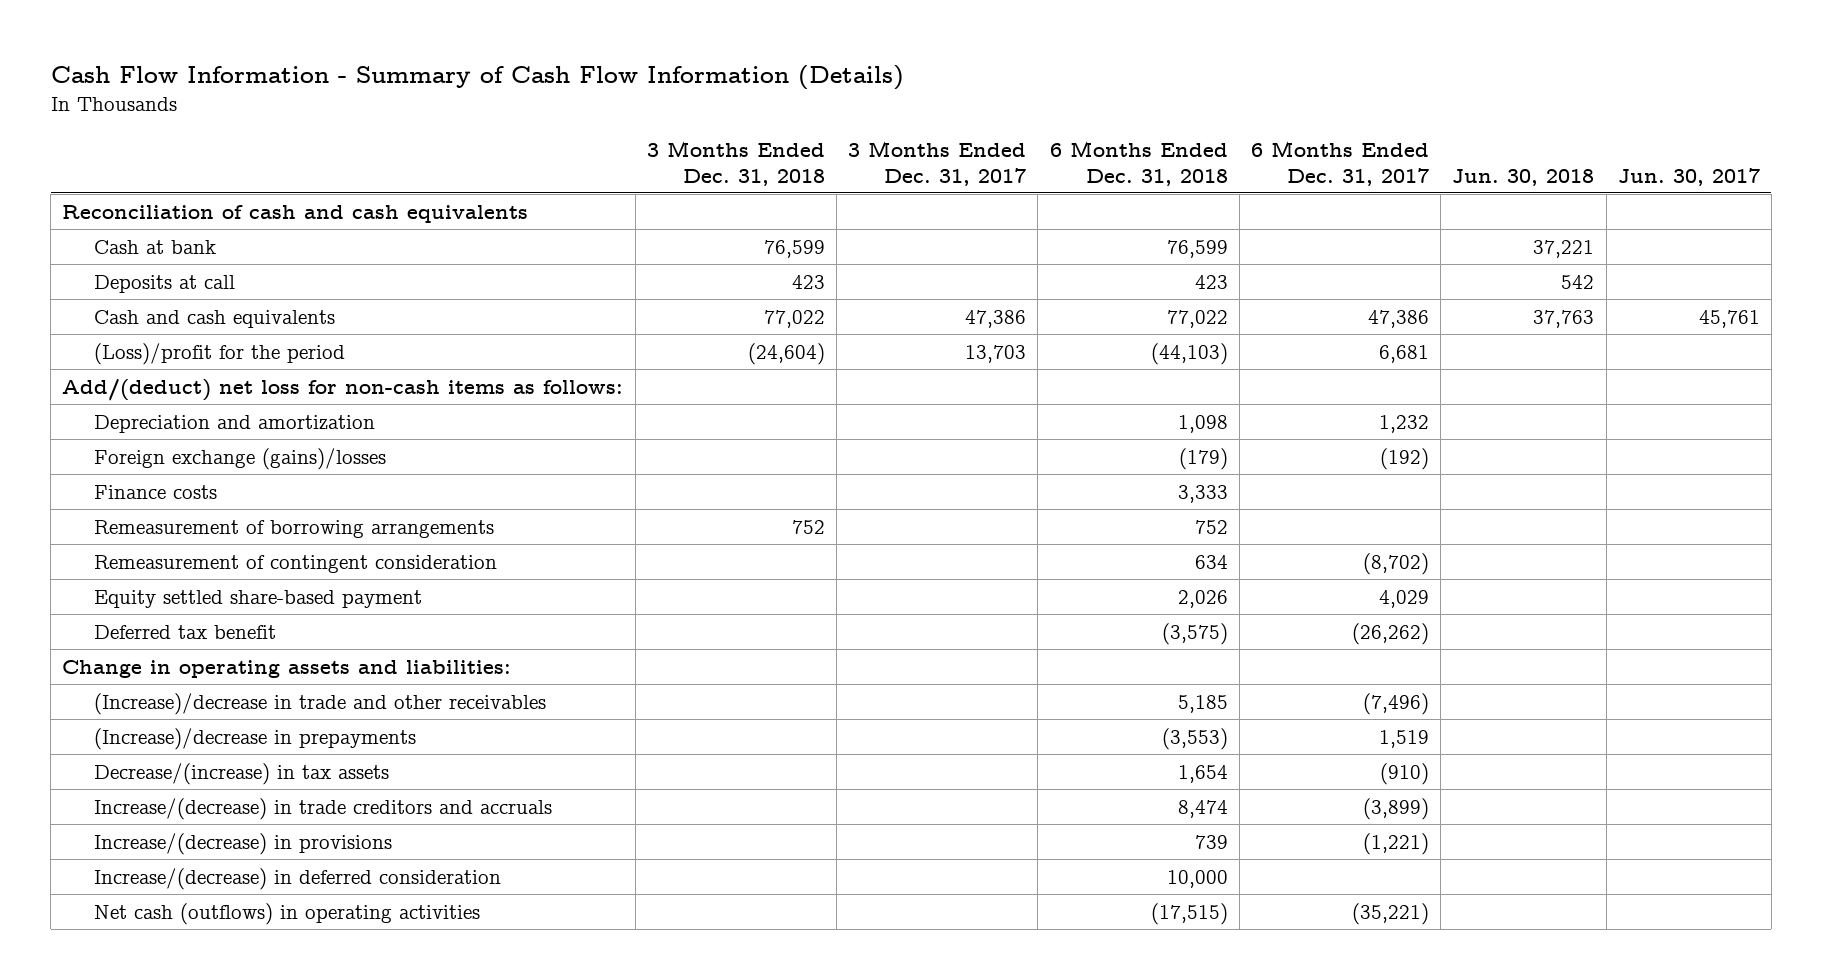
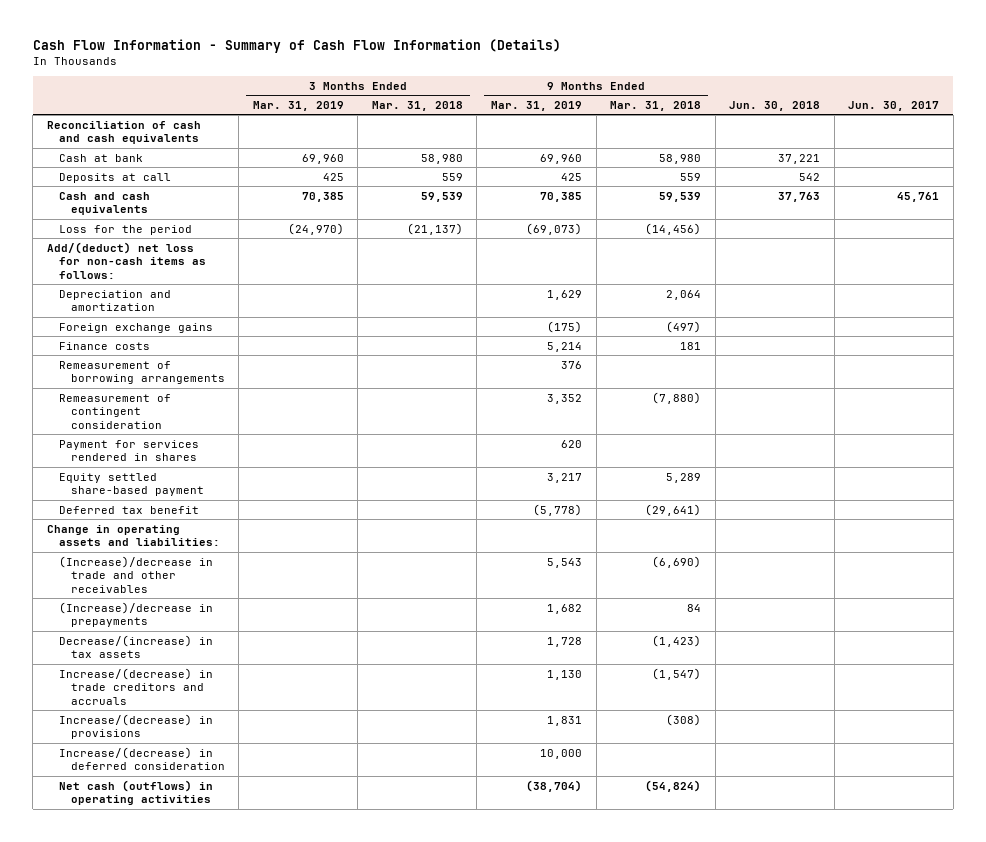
- | 3 Months Ended Dec. 31, 2018 | 3 Months Ended Dec. 31, 2017 | 6 Months Ended Dec. 31, 2018 | 6 Months Ended Dec. 31, 2017 | Jun. 30, 2018 | Jun. 30, 2017
+ | 3 Months Ended Mar. 31, 2019 | 3 Months Ended Mar. 31, 2018 | 9 Months Ended Mar. 31, 2019 | 9 Months Ended Mar. 31, 2018 | Jun. 30, 2018 | Jun. 30, 2017
- (Loss)/profit for the period | (24,604) | 13,703 | (44,103) | 6,681 | |
+ Loss for the period | (24,970) | (21,137) | (69,073) | (14,456) | |
- Foreign exchange (gains)/losses | | | (179) | (192) | |
+ Foreign exchange gains | | | (175) | (497) | |
+ Payment for services rendered in shares | | | 620 | | |

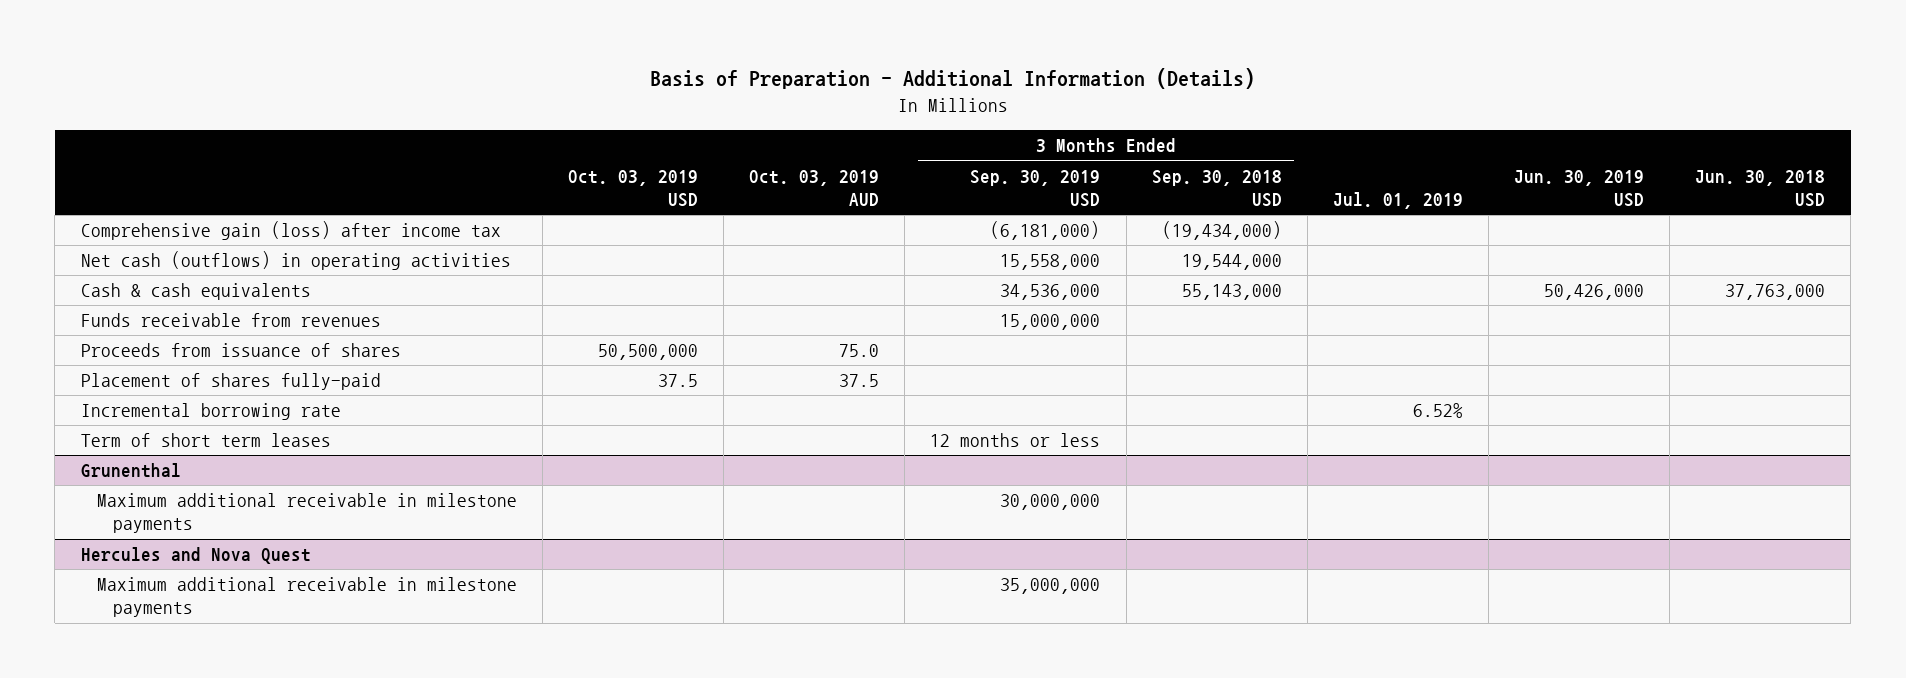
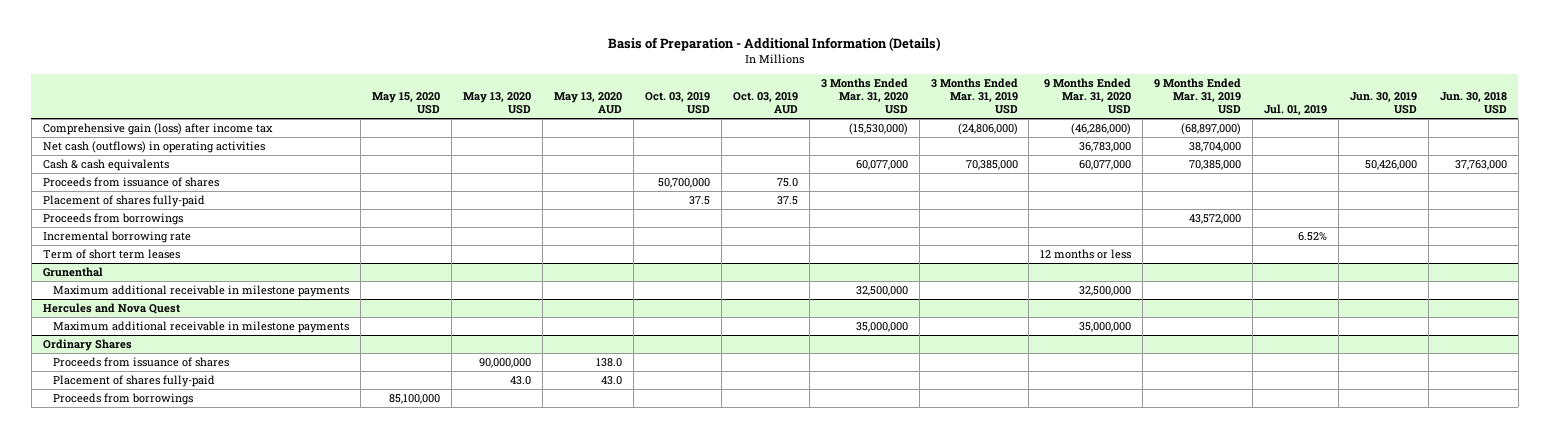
- | Oct. 03, 2019 USD | Oct. 03, 2019 AUD | 3 Months Ended Sep. 30, 2019 USD | 3 Months Ended Sep. 30, 2018 USD | Jul. 01, 2019 | Jun. 30, 2019 USD | Jun. 30, 2018 USD
+ | May 15, 2020 USD | May 13, 2020 USD | May 13, 2020 AUD | Oct. 03, 2019 USD | Oct. 03, 2019 AUD | 3 Months Ended Mar. 31, 2020 USD | 3 Months Ended Mar. 31, 2019 USD | 9 Months Ended Mar. 31, 2020 USD | 9 Months Ended Mar. 31, 2019 USD | Jul. 01, 2019 | Jun. 30, 2019 USD | Jun. 30, 2018 USD
- Funds receivable from revenues | | | 15,000,000 | | | |
- Proceeds from issuance of shares | 50,500,000 | 75.0 | | | | |
+ Proceeds from issuance of shares | | | | 50,700,000 | 75.0 | | | | | | |
+ Proceeds from borrowings | | | | | | | | | 43,572,000 | | |
+ Ordinary Shares
+ Proceeds from issuance of shares | | 90,000,000 | 138.0 | | | | | | | | |
+ Placement of shares fully-paid | | 43.0 | 43.0 | | | | | | | | |
+ Proceeds from borrowings | 85,100,000 | | | | | | | | | | |

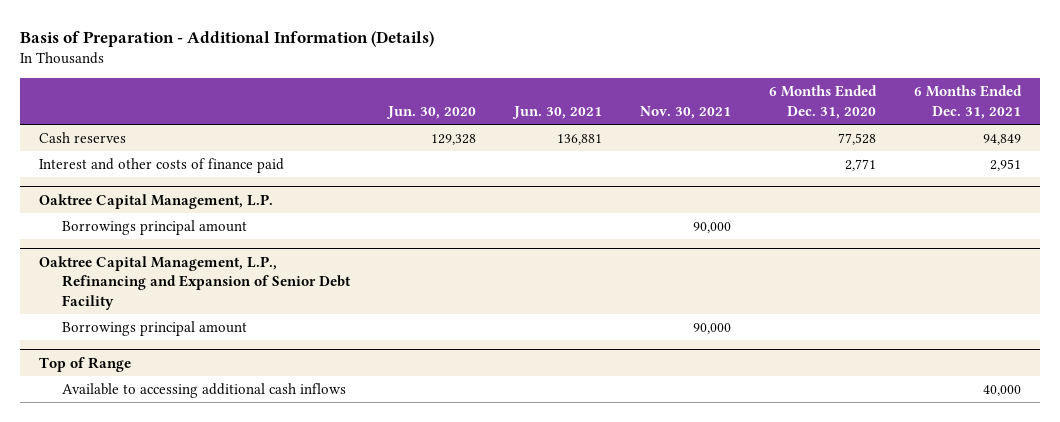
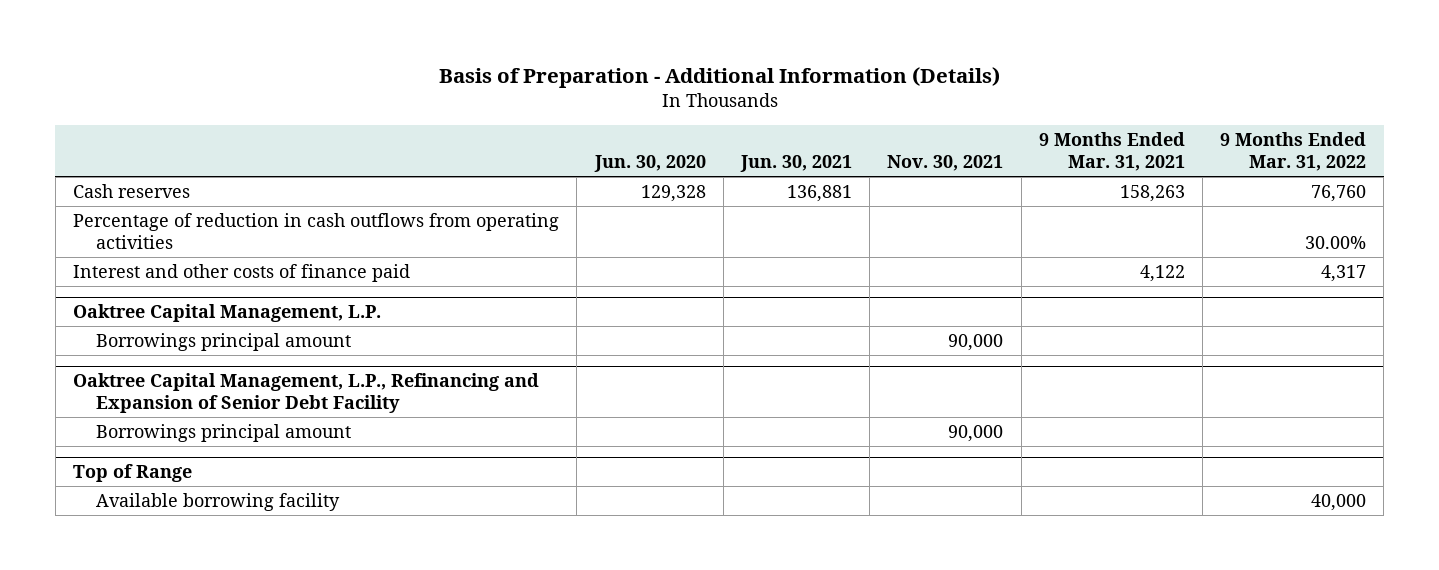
- | Jun. 30, 2020 | Jun. 30, 2021 | Nov. 30, 2021 | 6 Months Ended Dec. 31, 2020 | 6 Months Ended Dec. 31, 2021
+ | Jun. 30, 2020 | Jun. 30, 2021 | Nov. 30, 2021 | 9 Months Ended Mar. 31, 2021 | 9 Months Ended Mar. 31, 2022
+ Percentage of reduction in cash outflows from operating activities | | | | | 30.00%
@ Top of Range
- Available to accessing additional cash inflows | | | | | 40,000
+ Available borrowing facility | | | | | 40,000

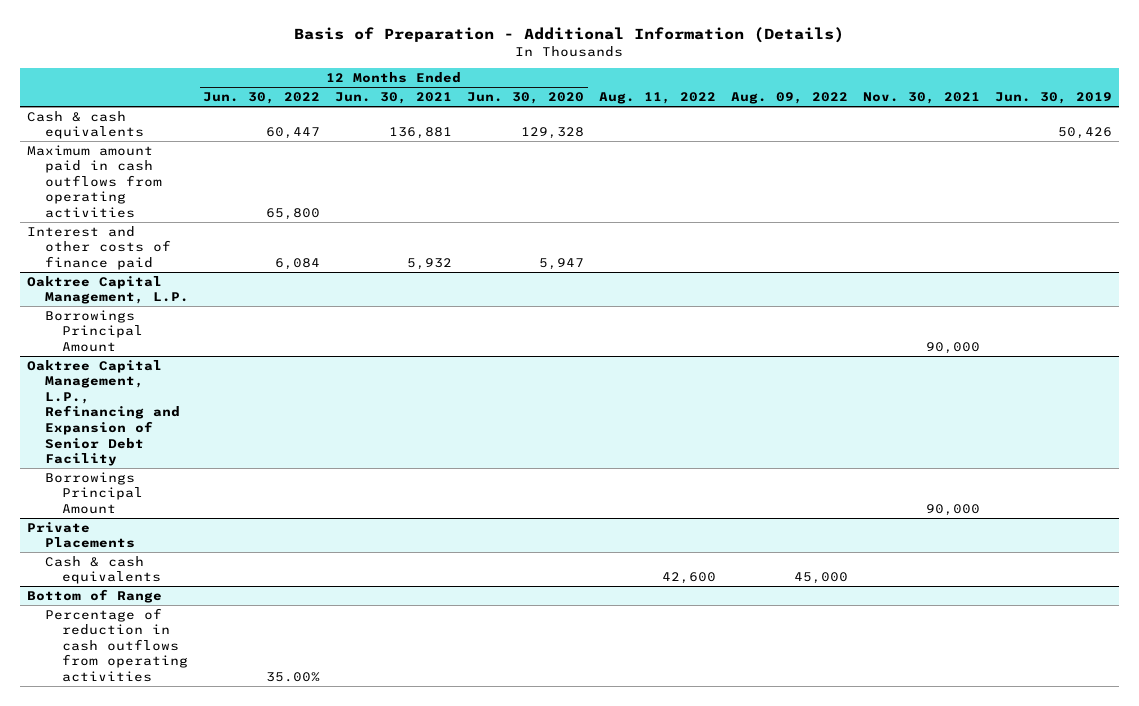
- | Jun. 30, 2020 | Jun. 30, 2021 | Nov. 30, 2021 | 9 Months Ended Mar. 31, 2021 | 9 Months Ended Mar. 31, 2022
+ | 12 Months Ended Jun. 30, 2022 | 12 Months Ended Jun. 30, 2021 | 12 Months Ended Jun. 30, 2020 | Aug. 11, 2022 | Aug. 09, 2022 | Nov. 30, 2021 | Jun. 30, 2019
- Cash reserves | 129,328 | 136,881 | | 158,263 | 76,760
- Percentage of reduction in cash outflows from operating activities | | | | | 30.00%
+ Cash & cash equivalents | 60,447 | 136,881 | 129,328 | | | | 50,426
+ Maximum amount paid in cash outflows from operating activities | 65,800 | | | | | |
@ Oaktree Capital Management, L.P.
- Borrowings principal amount | | | 90,000 | |
+ Borrowings Principal Amount | | | | | | 90,000 |
@ Oaktree Capital Management, L.P., Refinancing and Expansion of Senior Debt Facility
- Borrowings principal amount | | | 90,000 | |
- Top of Range
- Available borrowing facility | | | | | 40,000
@ Oaktree Capital Management, L.P., Refinancing and Expansion of Senior Debt Facility
+ Borrowings Principal Amount | | | | | | 90,000 |
+ Private Placements
+ Cash & cash equivalents | | | | 42,600 | 45,000 | |
+ Bottom of Range
+ Percentage of reduction in cash outflows from operating activities | 35.00% | | | | | |

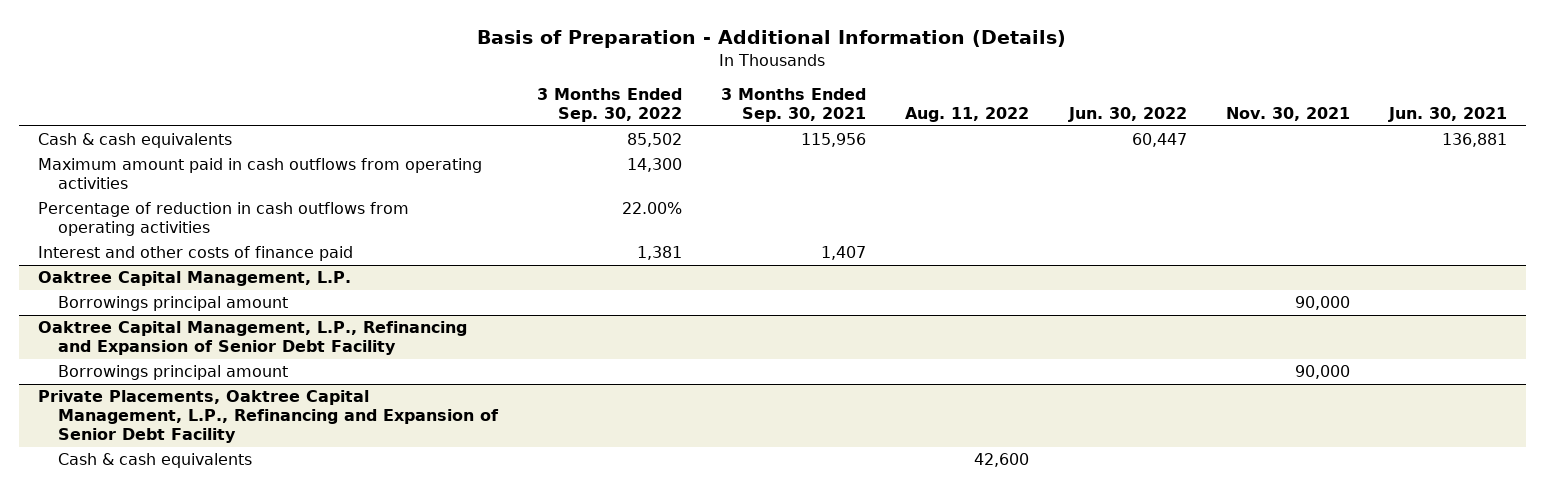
- | 12 Months Ended Jun. 30, 2022 | 12 Months Ended Jun. 30, 2021 | 12 Months Ended Jun. 30, 2020 | Aug. 11, 2022 | Aug. 09, 2022 | Nov. 30, 2021 | Jun. 30, 2019
+ | 3 Months Ended Sep. 30, 2022 | 3 Months Ended Sep. 30, 2021 | Aug. 11, 2022 | Jun. 30, 2022 | Nov. 30, 2021 | Jun. 30, 2021
+ Percentage of reduction in cash outflows from operating activities | 22.00% | | | | |
@ Oaktree Capital Management, L.P.
- Borrowings Principal Amount | | | | | | 90,000 |
+ Borrowings principal amount | | | | | 90,000 |
@ Oaktree Capital Management, L.P., Refinancing and Expansion of Senior Debt Facility
- Borrowings Principal Amount | | | | | | 90,000 |
- Private Placements
@ Oaktree Capital Management, L.P., Refinancing and Expansion of Senior Debt Facility
+ Borrowings principal amount | | | | | 90,000 |
+ Private Placements, Oaktree Capital Management, L.P., Refinancing and Expansion of Senior Debt Facility
- Bottom of Range
- Percentage of reduction in cash outflows from operating activities | 35.00% | | | | | |

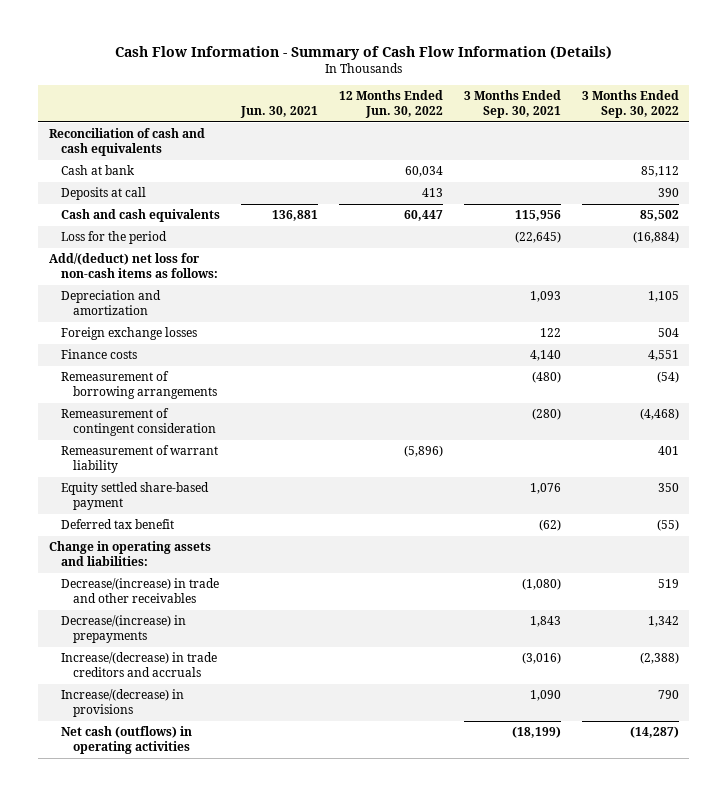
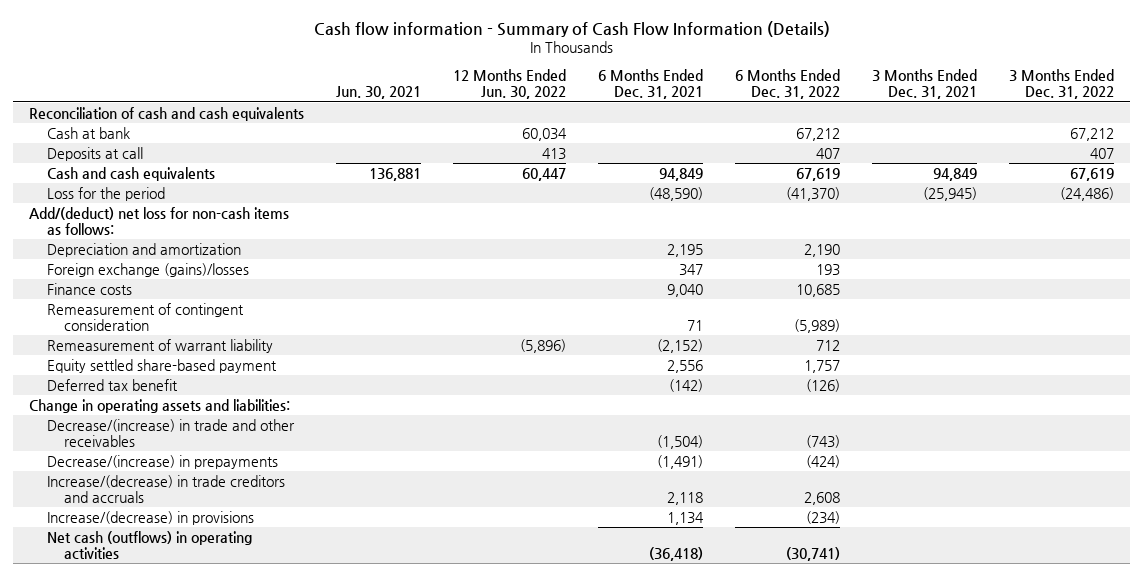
- Cash Flow Information - Summary of Cash Flow Information (Details)
+ Cash flow information - Summary of Cash Flow Information (Details)
- | Jun. 30, 2021 | 12 Months Ended Jun. 30, 2022 | 3 Months Ended Sep. 30, 2021 | 3 Months Ended Sep. 30, 2022
+ | Jun. 30, 2021 | 12 Months Ended Jun. 30, 2022 | 6 Months Ended Dec. 31, 2021 | 6 Months Ended Dec. 31, 2022 | 3 Months Ended Dec. 31, 2021 | 3 Months Ended Dec. 31, 2022
- Foreign exchange losses | | | 122 | 504
+ Foreign exchange (gains)/losses | | | 347 | 193 | |
- Remeasurement of borrowing arrangements | | | (480) | (54)

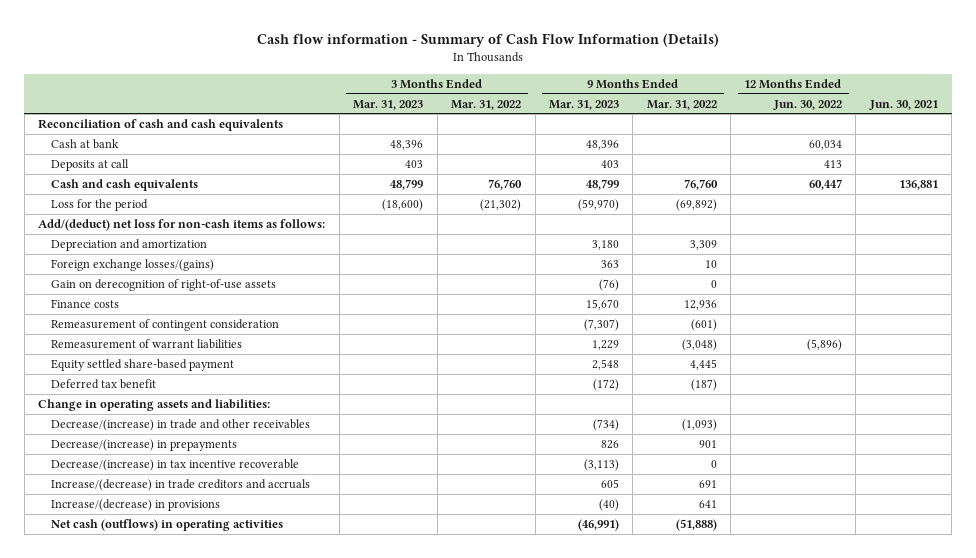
- | Jun. 30, 2021 | 12 Months Ended Jun. 30, 2022 | 6 Months Ended Dec. 31, 2021 | 6 Months Ended Dec. 31, 2022 | 3 Months Ended Dec. 31, 2021 | 3 Months Ended Dec. 31, 2022
+ | 3 Months Ended Mar. 31, 2023 | 3 Months Ended Mar. 31, 2022 | 9 Months Ended Mar. 31, 2023 | 9 Months Ended Mar. 31, 2022 | 12 Months Ended Jun. 30, 2022 | Jun. 30, 2021
- Foreign exchange (gains)/losses | | | 347 | 193 | |
+ Foreign exchange losses/(gains) | | | 363 | 10 | |
+ Gain on derecognition of right-of-use assets | | | (76) | 0 | |
- Remeasurement of warrant liability | | (5,896) | (2,152) | 712 | |
+ Remeasurement of warrant liabilities | | | 1,229 | (3,048) | (5,896) |
+ Decrease/(increase) in tax incentive recoverable | | | (3,113) | 0 | |

